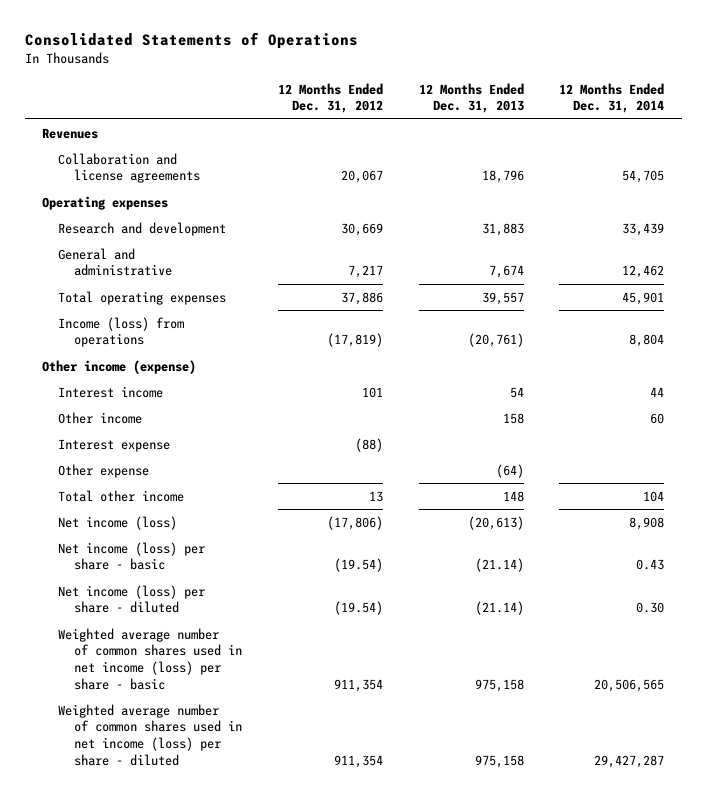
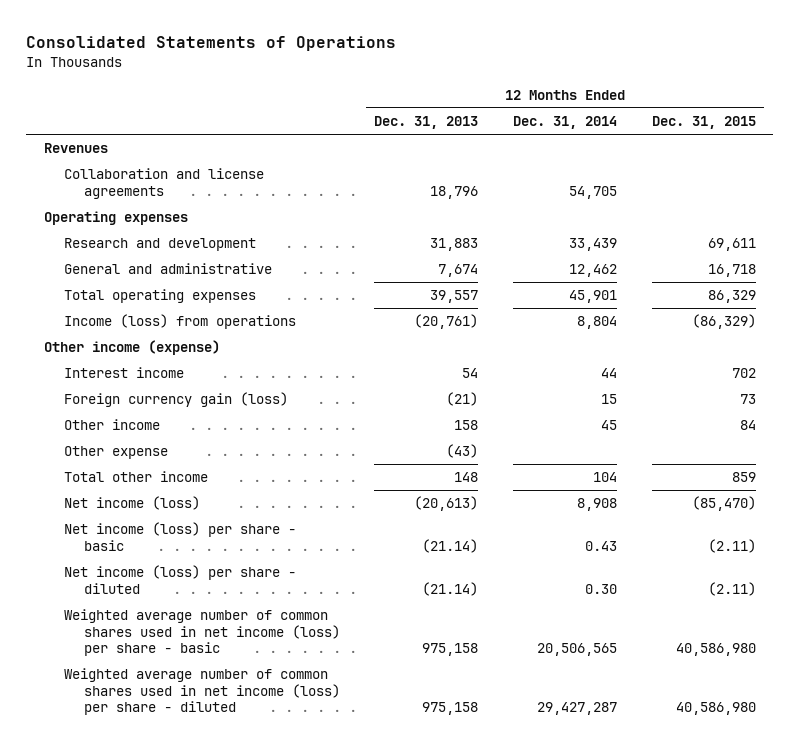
- | 12 Months Ended Dec. 31, 2012 | 12 Months Ended Dec. 31, 2013 | 12 Months Ended Dec. 31, 2014
+ | 12 Months Ended Dec. 31, 2013 | 12 Months Ended Dec. 31, 2014 | 12 Months Ended Dec. 31, 2015
- Other income | | 158 | 60
- Interest expense | (88) | |
- Other expense | | (64) |
+ Foreign currency gain (loss) | (21) | 15 | 73
+ Other income | 158 | 45 | 84
+ Other expense | (43) | |

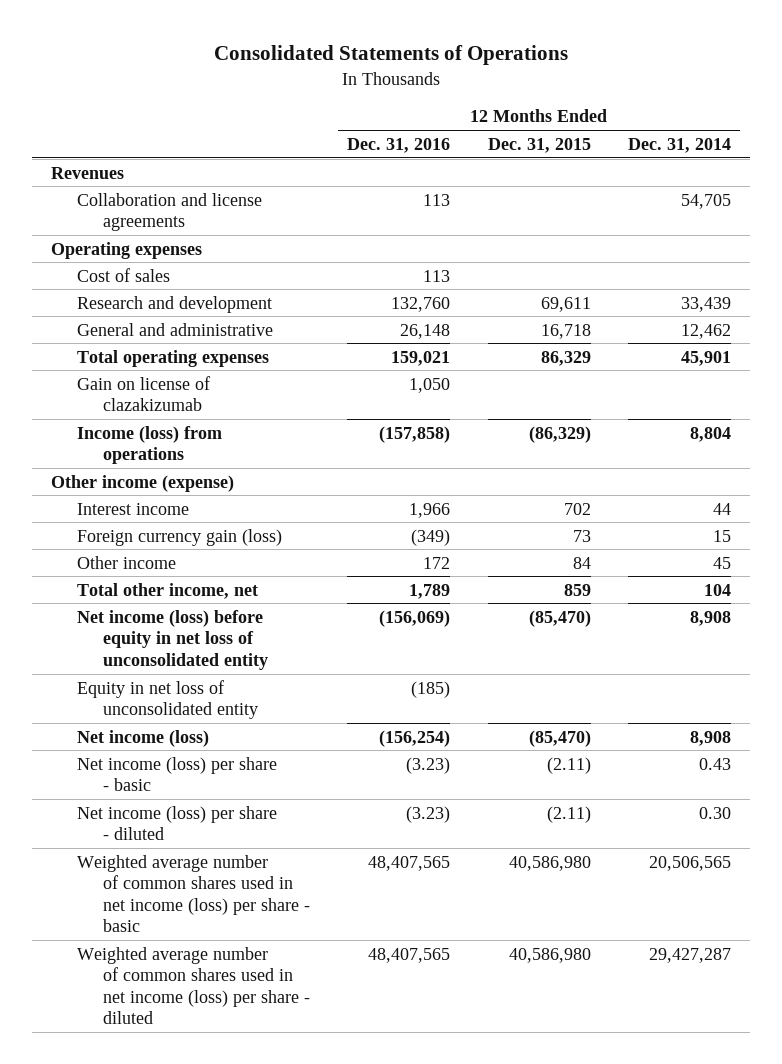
- | 12 Months Ended Dec. 31, 2013 | 12 Months Ended Dec. 31, 2014 | 12 Months Ended Dec. 31, 2015
+ | 12 Months Ended Dec. 31, 2016 | 12 Months Ended Dec. 31, 2015 | 12 Months Ended Dec. 31, 2014
+ Cost of sales | 113 | |
+ Gain on license of clazakizumab | 1,050 | |
- Other expense | (43) | |
- Total other income | 148 | 104 | 859
+ Total other income, net | 1,789 | 859 | 104
+ Net income (loss) before equity in net loss of unconsolidated entity | (156,069) | (85,470) | 8,908
+ Equity in net loss of unconsolidated entity | (185) | |

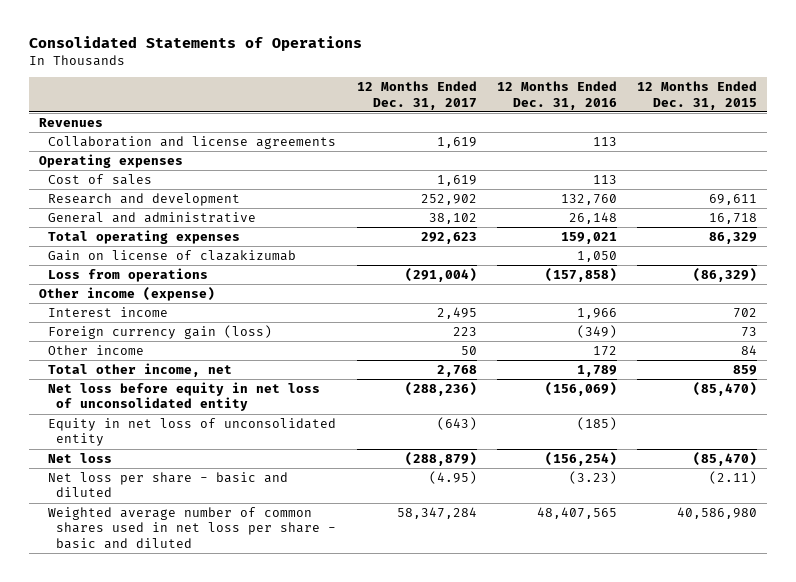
- | 12 Months Ended Dec. 31, 2016 | 12 Months Ended Dec. 31, 2015 | 12 Months Ended Dec. 31, 2014
+ | 12 Months Ended Dec. 31, 2017 | 12 Months Ended Dec. 31, 2016 | 12 Months Ended Dec. 31, 2015
- Income (loss) from operations | (157,858) | (86,329) | 8,804
+ Loss from operations | (291,004) | (157,858) | (86,329)
- Net income (loss) before equity in net loss of unconsolidated entity | (156,069) | (85,470) | 8,908
+ Net loss before equity in net loss of unconsolidated entity | (288,236) | (156,069) | (85,470)
- Net income (loss) | (156,254) | (85,470) | 8,908
- Net income (loss) per share - basic | (3.23) | (2.11) | 0.43
- Net income (loss) per share - diluted | (3.23) | (2.11) | 0.30
- Weighted average number of common shares used in net income (loss) per share - basic | 48,407,565 | 40,586,980 | 20,506,565
- Weighted average number of common shares used in net income (loss) per share - diluted | 48,407,565 | 40,586,980 | 29,427,287
+ Net loss | (288,879) | (156,254) | (85,470)
+ Net loss per share - basic and diluted | (4.95) | (3.23) | (2.11)
+ Weighted average number of common shares used in net loss per share - basic and diluted | 58,347,284 | 48,407,565 | 40,586,980

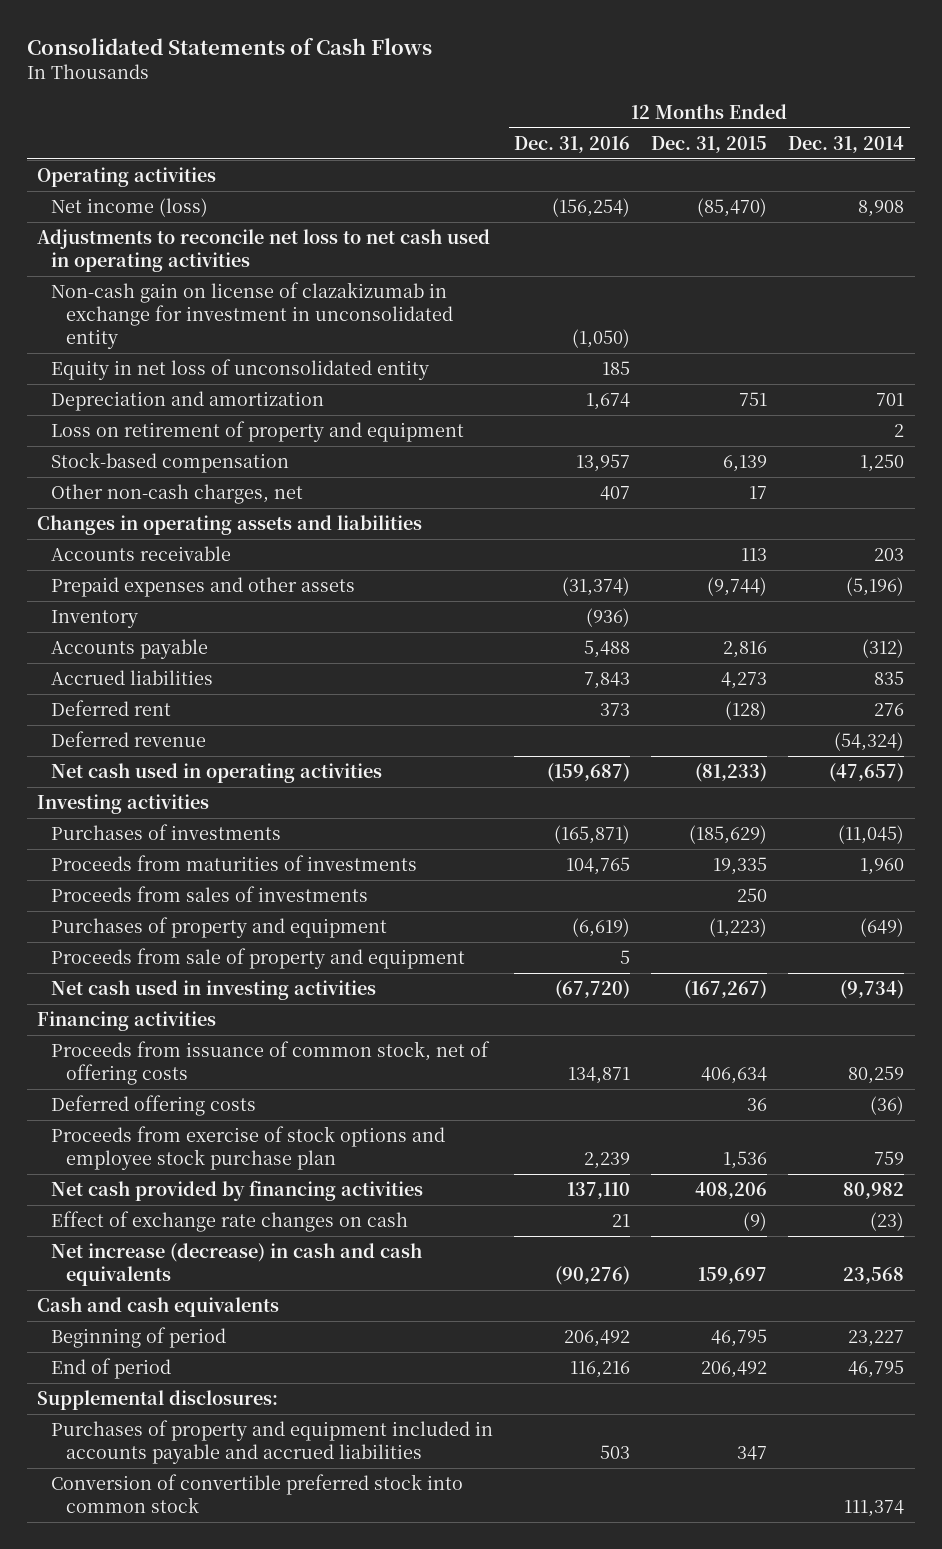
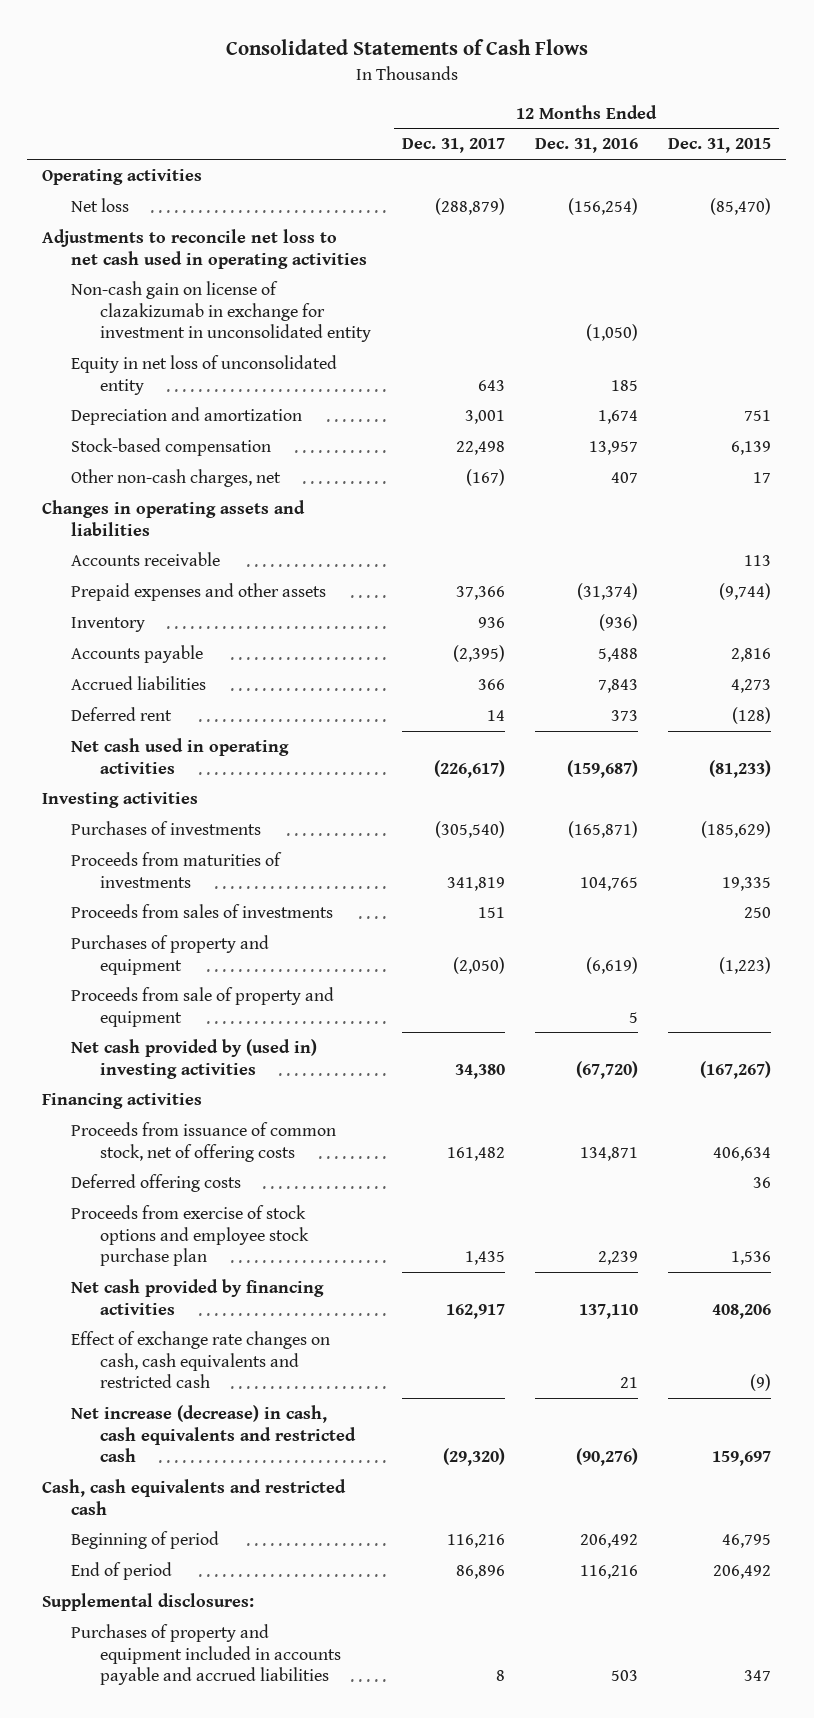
- | 12 Months Ended Dec. 31, 2016 | 12 Months Ended Dec. 31, 2015 | 12 Months Ended Dec. 31, 2014
+ | 12 Months Ended Dec. 31, 2017 | 12 Months Ended Dec. 31, 2016 | 12 Months Ended Dec. 31, 2015
- Net income (loss) | (156,254) | (85,470) | 8,908
+ Net loss | (288,879) | (156,254) | (85,470)
- Loss on retirement of property and equipment | | | 2
- Deferred revenue | | | (54,324)
- Net cash used in investing activities | (67,720) | (167,267) | (9,734)
+ Net cash provided by (used in) investing activities | 34,380 | (67,720) | (167,267)
- Effect of exchange rate changes on cash | 21 | (9) | (23)
- Net increase (decrease) in cash and cash equivalents | (90,276) | 159,697 | 23,568
- Cash and cash equivalents
+ Effect of exchange rate changes on cash, cash equivalents and restricted cash | | 21 | (9)
+ Net increase (decrease) in cash, cash equivalents and restricted cash | (29,320) | (90,276) | 159,697
+ Cash, cash equivalents and restricted cash
- Conversion of convertible preferred stock into common stock | | | 111,374

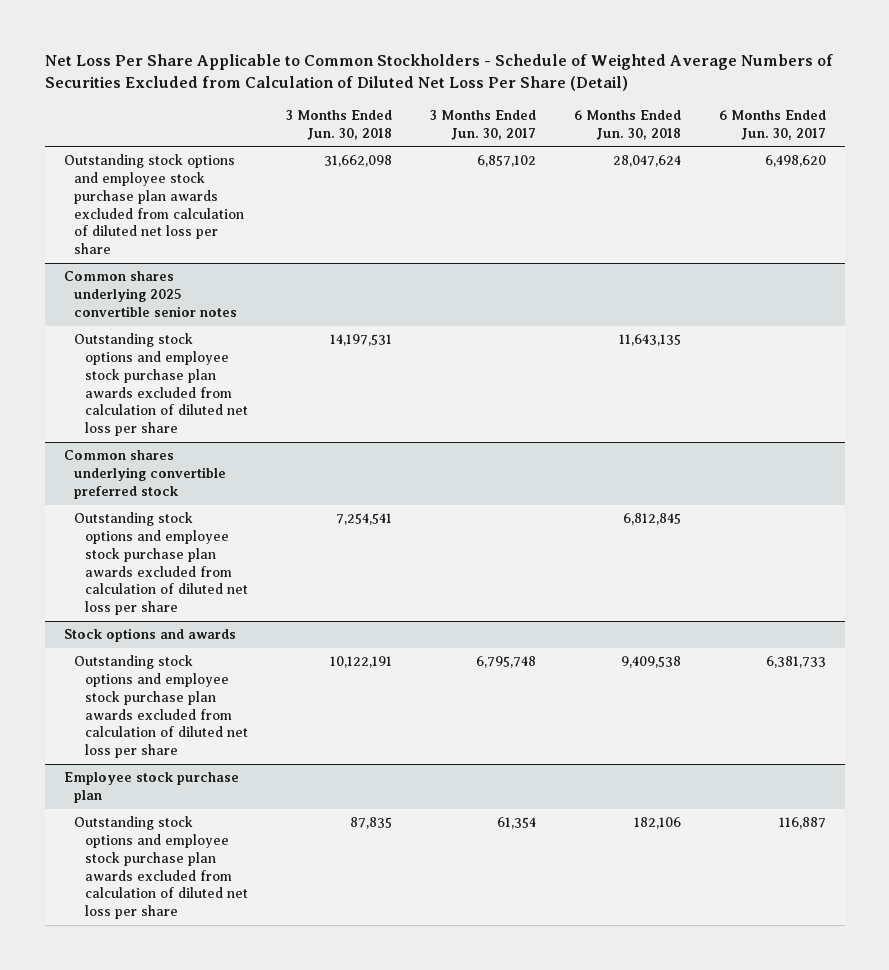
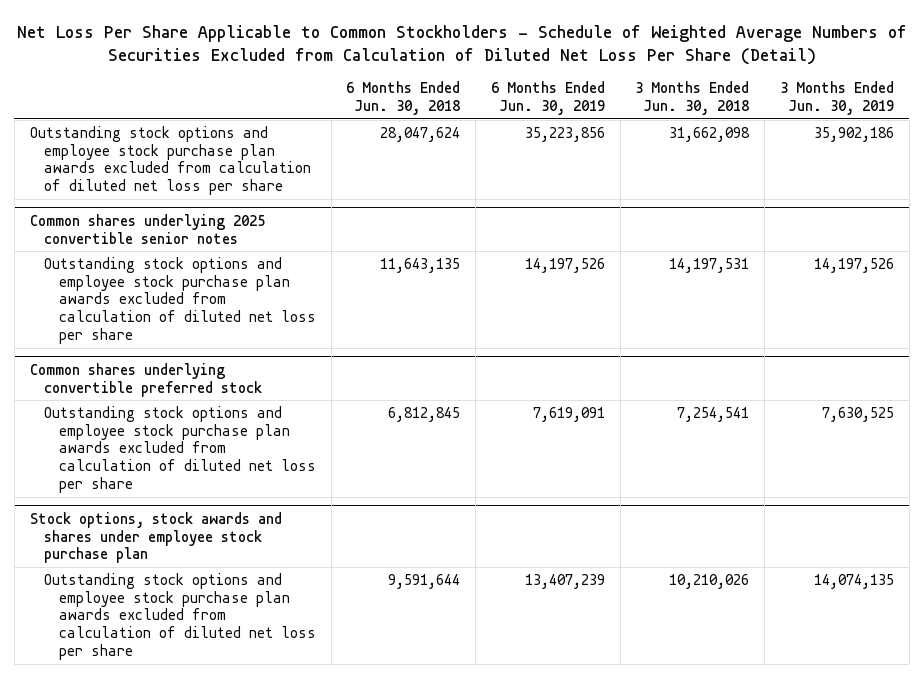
- | 3 Months Ended Jun. 30, 2018 | 3 Months Ended Jun. 30, 2017 | 6 Months Ended Jun. 30, 2018 | 6 Months Ended Jun. 30, 2017
+ | 6 Months Ended Jun. 30, 2018 | 6 Months Ended Jun. 30, 2019 | 3 Months Ended Jun. 30, 2018 | 3 Months Ended Jun. 30, 2019
- Stock options and awards
- Outstanding stock options and employee stock purchase plan awards excluded from calculation of diluted net loss per share | 10,122,191 | 6,795,748 | 9,409,538 | 6,381,733
- Employee stock purchase plan
- Outstanding stock options and employee stock purchase plan awards excluded from calculation of diluted net loss per share | 87,835 | 61,354 | 182,106 | 116,887
+ Stock options, stock awards and shares under employee stock purchase plan
+ Outstanding stock options and employee stock purchase plan awards excluded from calculation of diluted net loss per share | 9,591,644 | 13,407,239 | 10,210,026 | 14,074,135

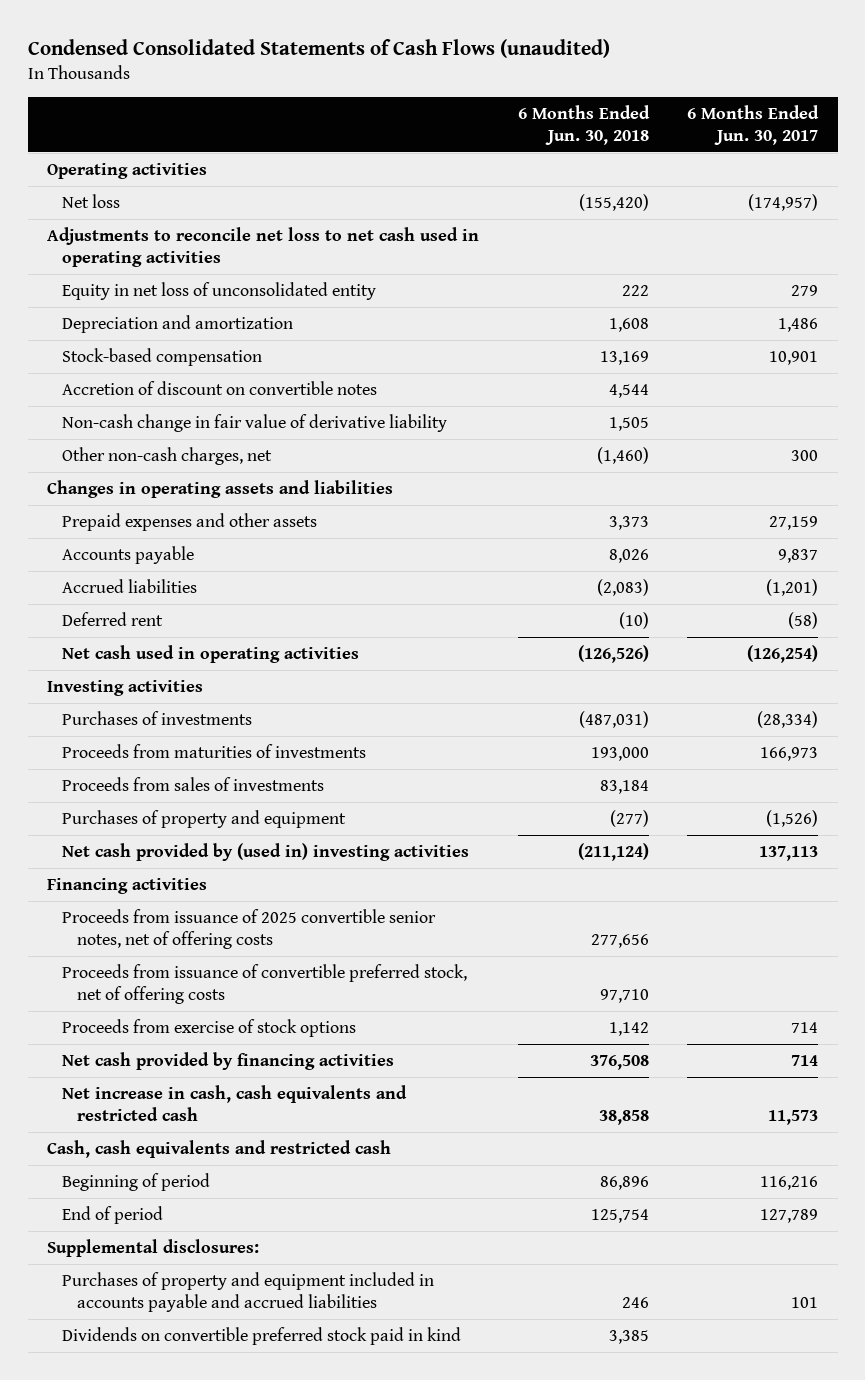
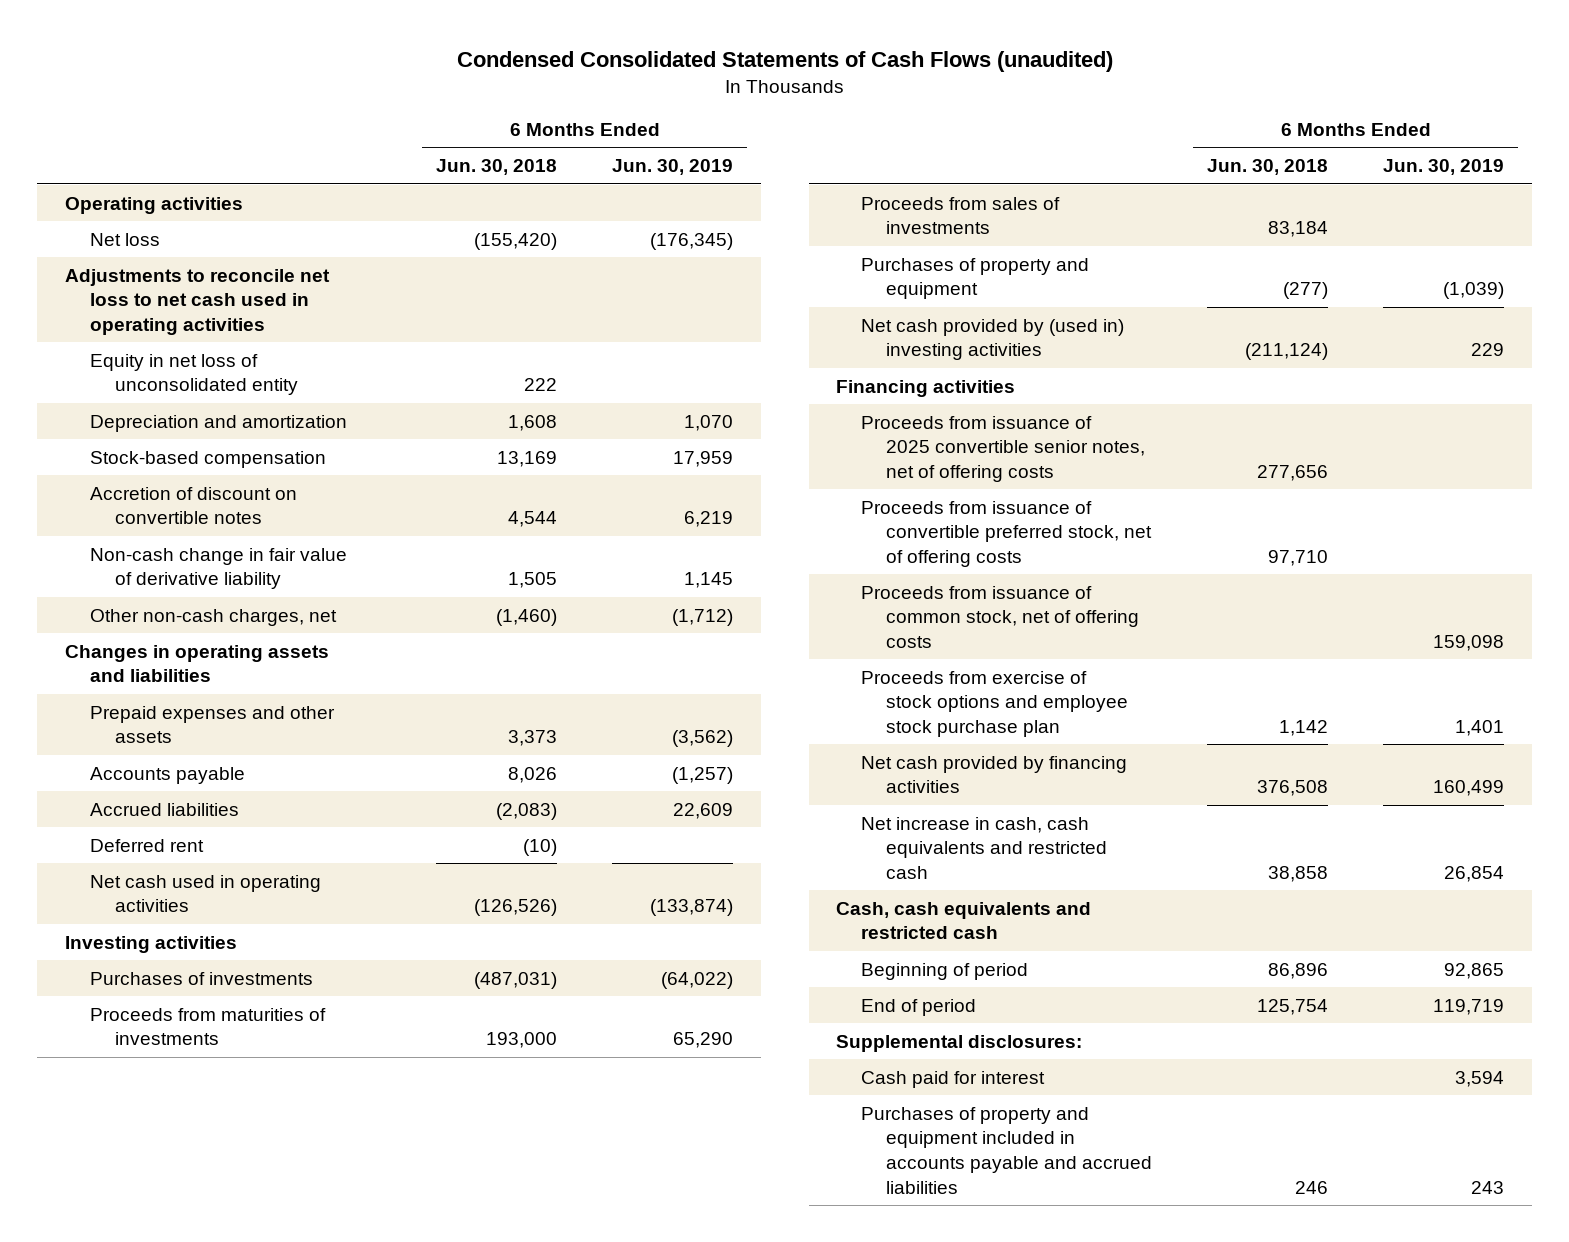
- | 6 Months Ended Jun. 30, 2018 | 6 Months Ended Jun. 30, 2017
+ | 6 Months Ended Jun. 30, 2018 | 6 Months Ended Jun. 30, 2019
- Proceeds from exercise of stock options | 1,142 | 714
+ Proceeds from issuance of common stock, net of offering costs | | 159,098
+ Proceeds from exercise of stock options and employee stock purchase plan | 1,142 | 1,401
+ Cash paid for interest | | 3,594
- Dividends on convertible preferred stock paid in kind | 3,385 |

